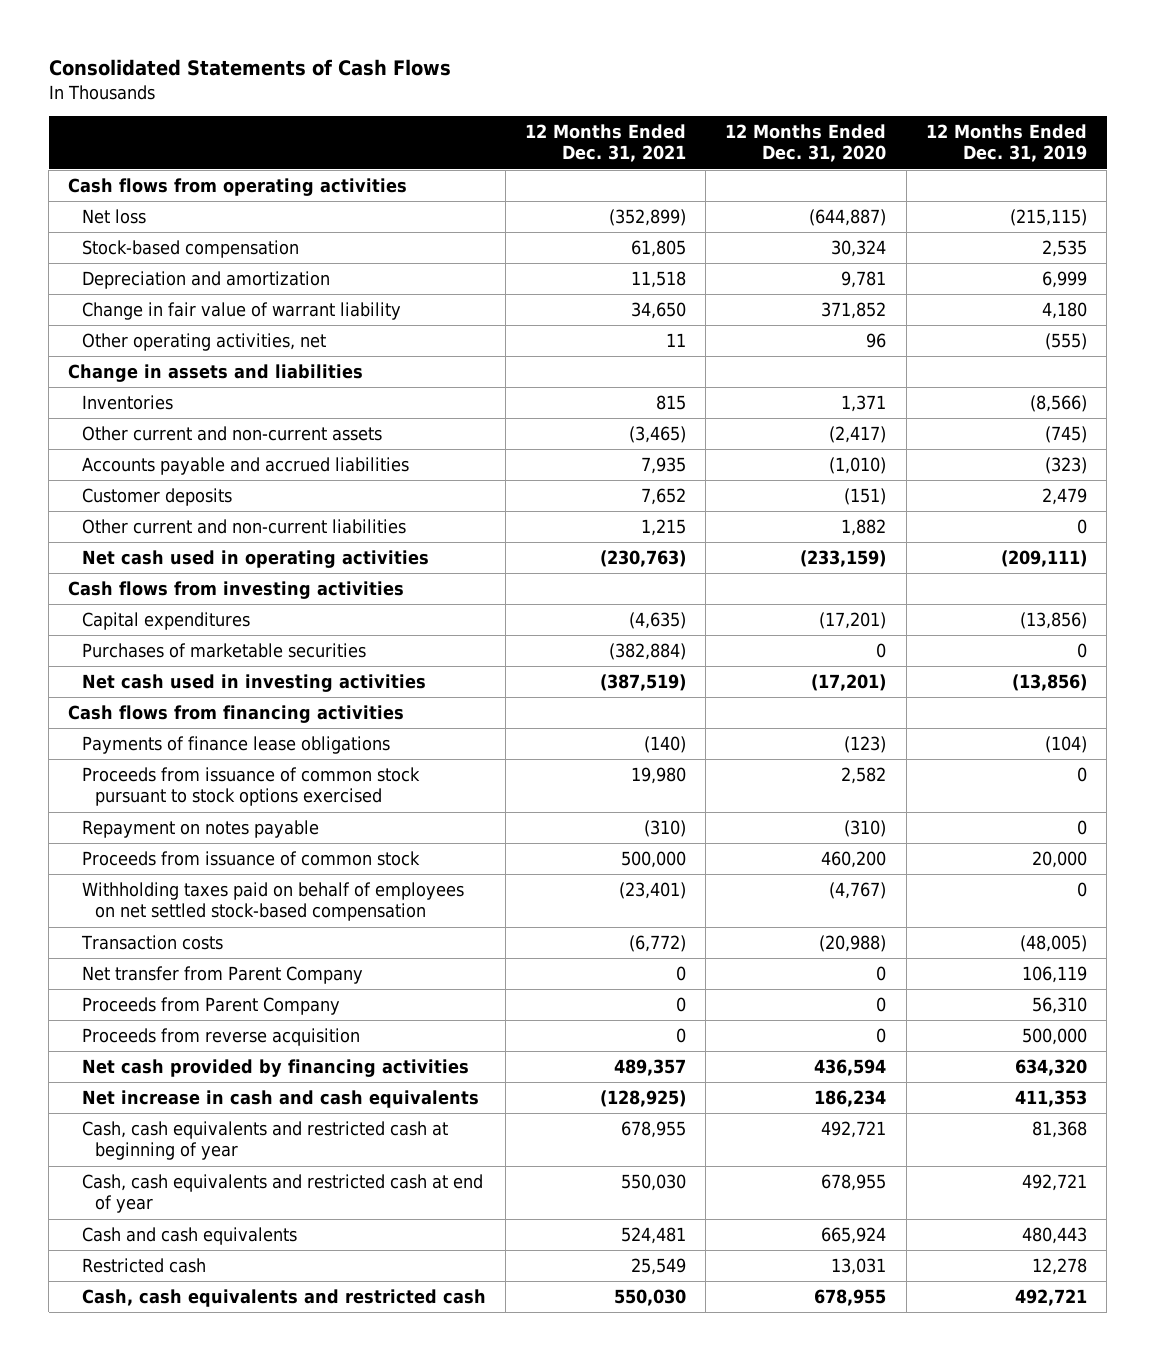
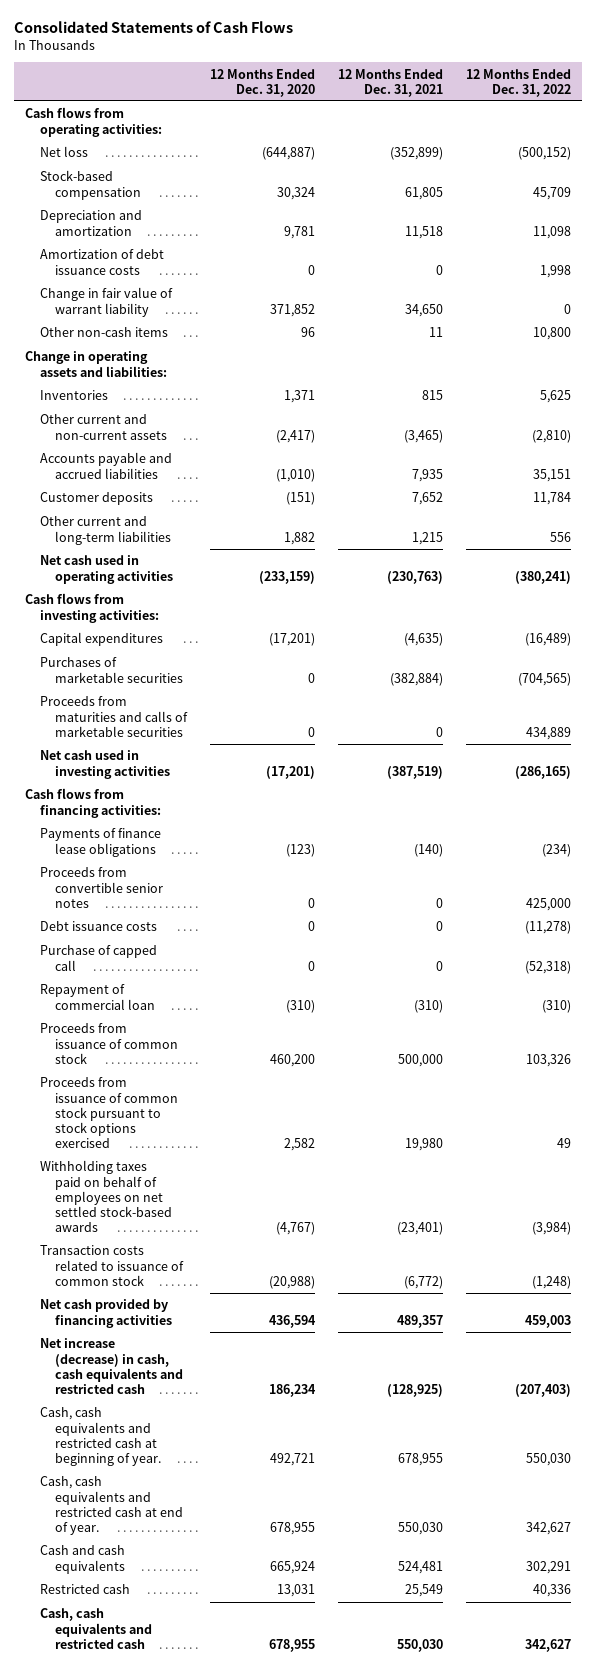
- | 12 Months Ended Dec. 31, 2021 | 12 Months Ended Dec. 31, 2020 | 12 Months Ended Dec. 31, 2019
+ | 12 Months Ended Dec. 31, 2020 | 12 Months Ended Dec. 31, 2021 | 12 Months Ended Dec. 31, 2022
- Cash flows from operating activities
+ Cash flows from operating activities:
+ Amortization of debt issuance costs | 0 | 0 | 1,998
- Other operating activities, net | 11 | 96 | (555)
- Change in assets and liabilities
+ Other non-cash items | 96 | 11 | 10,800
+ Change in operating assets and liabilities:
- Other current and non-current liabilities | 1,215 | 1,882 | 0
+ Other current and long-term liabilities | 1,882 | 1,215 | 556
- Cash flows from investing activities
+ Cash flows from investing activities:
+ Proceeds from maturities and calls of marketable securities | 0 | 0 | 434,889
- Cash flows from financing activities
+ Cash flows from financing activities:
- Repayment on notes payable | (310) | (310) | 0
+ Proceeds from convertible senior notes | 0 | 0 | 425,000
+ Debt issuance costs | 0 | 0 | (11,278)
+ Purchase of capped call | 0 | 0 | (52,318)
+ Repayment of commercial loan | (310) | (310) | (310)
- Withholding taxes paid on behalf of employees on net settled stock-based compensation | (23,401) | (4,767) | 0
- Transaction costs | (6,772) | (20,988) | (48,005)
- Net transfer from Parent Company | 0 | 0 | 106,119
- Proceeds from Parent Company | 0 | 0 | 56,310
- Proceeds from reverse acquisition | 0 | 0 | 500,000
moved down: Proceeds from issuance of common stock pursuant to stock options exercised | 2,582 | 19,980 | 49
+ Withholding taxes paid on behalf of employees on net settled stock-based awards | (4,767) | (23,401) | (3,984)
+ Transaction costs related to issuance of common stock | (20,988) | (6,772) | (1,248)
- Net increase in cash and cash equivalents | (128,925) | 186,234 | 411,353
- Cash, cash equivalents and restricted cash at beginning of year | 678,955 | 492,721 | 81,368
- Cash, cash equivalents and restricted cash at end of year | 550,030 | 678,955 | 492,721
+ Net increase (decrease) in cash, cash equivalents and restricted cash | 186,234 | (128,925) | (207,403)
+ Cash, cash equivalents and restricted cash at beginning of year. | 492,721 | 678,955 | 550,030
+ Cash, cash equivalents and restricted cash at end of year. | 678,955 | 550,030 | 342,627

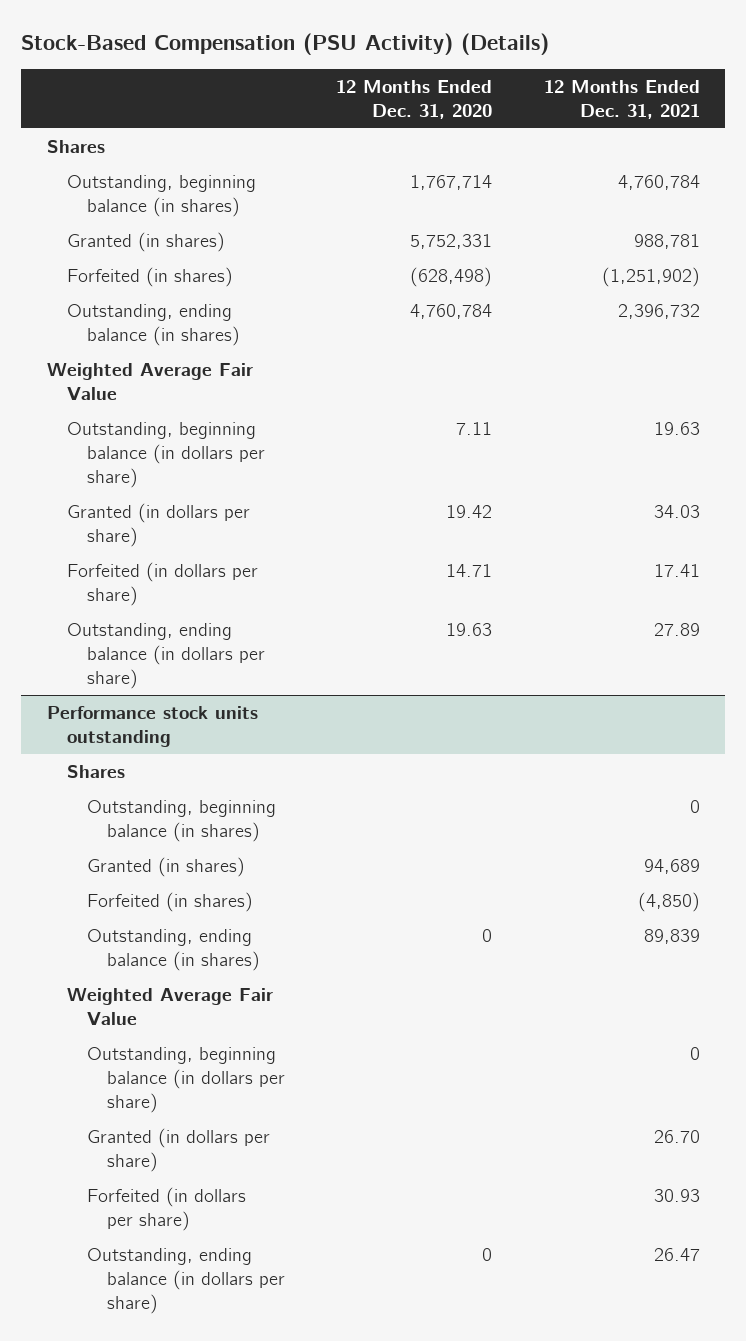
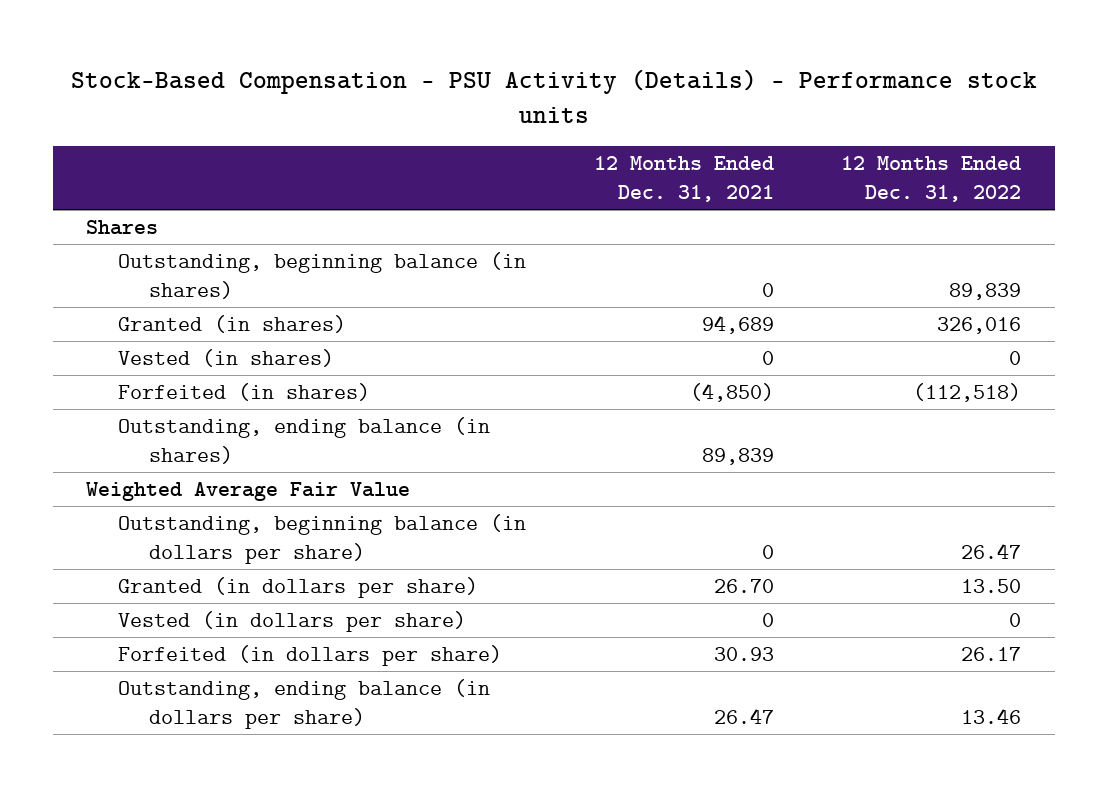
- Stock-Based Compensation (PSU Activity) (Details)
+ Stock-Based Compensation - PSU Activity (Details) - Performance stock units
- | 12 Months Ended Dec. 31, 2020 | 12 Months Ended Dec. 31, 2021
+ | 12 Months Ended Dec. 31, 2021 | 12 Months Ended Dec. 31, 2022
- Outstanding, beginning balance (in shares) | 1,767,714 | 4,760,784
- Granted (in shares) | 5,752,331 | 988,781
- Forfeited (in shares) | (628,498) | (1,251,902)
- Outstanding, ending balance (in shares) | 4,760,784 | 2,396,732
- Weighted Average Fair Value
- Outstanding, beginning balance (in dollars per share) | 7.11 | 19.63
- Granted (in dollars per share) | 19.42 | 34.03
- Forfeited (in dollars per share) | 14.71 | 17.41
- Outstanding, ending balance (in dollars per share) | 19.63 | 27.89
- Performance stock units outstanding
- Shares
+ Vested (in shares) | 0 | 0
+ Vested (in dollars per share) | 0 | 0

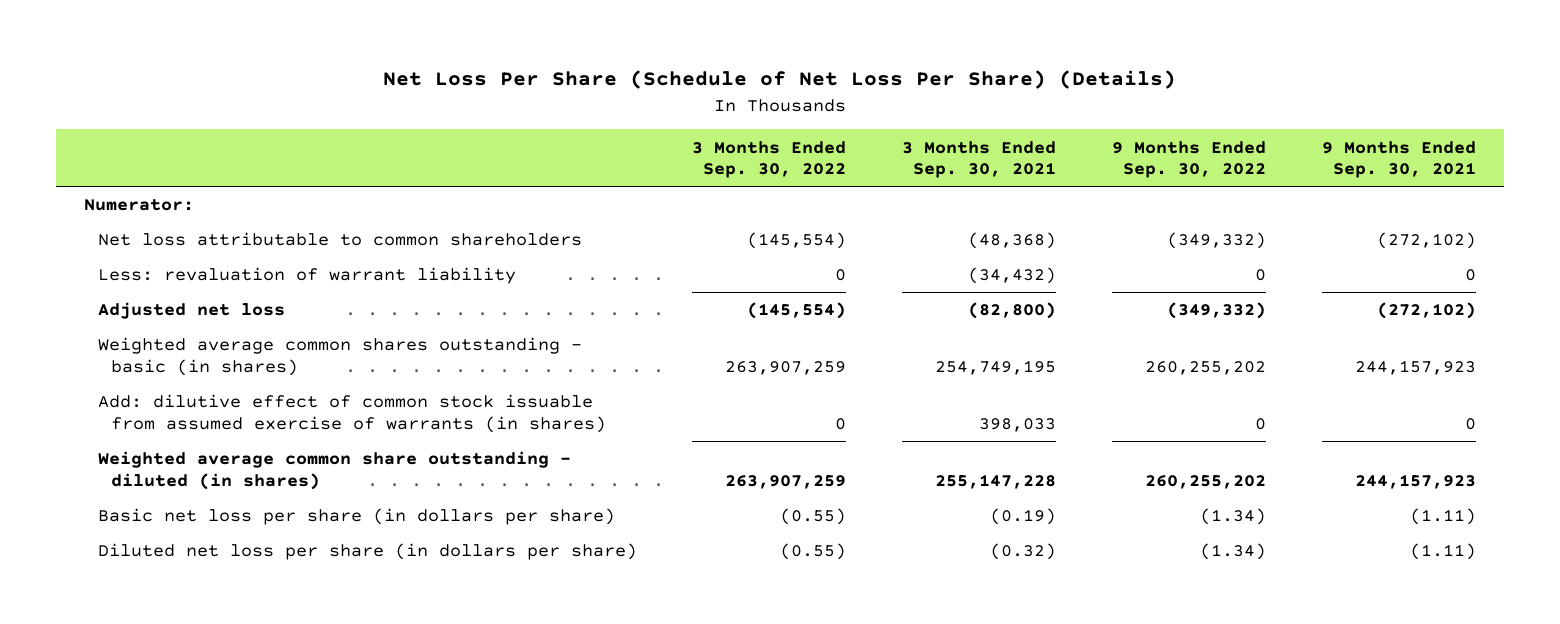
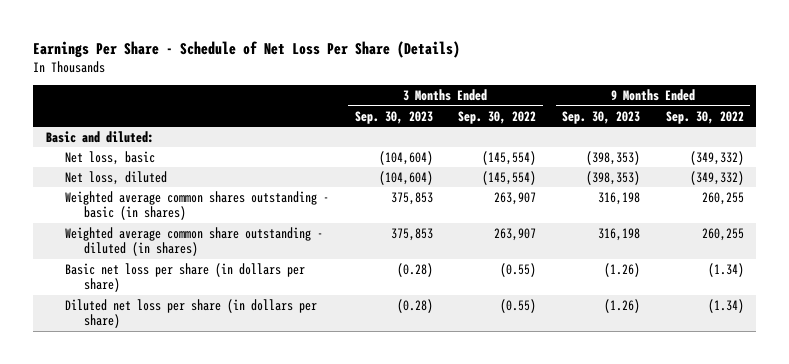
- Net Loss Per Share (Schedule of Net Loss Per Share) (Details)
+ Earnings Per Share - Schedule of Net Loss Per Share (Details)
- | 3 Months Ended Sep. 30, 2022 | 3 Months Ended Sep. 30, 2021 | 9 Months Ended Sep. 30, 2022 | 9 Months Ended Sep. 30, 2021
+ | 3 Months Ended Sep. 30, 2023 | 3 Months Ended Sep. 30, 2022 | 9 Months Ended Sep. 30, 2023 | 9 Months Ended Sep. 30, 2022
- Numerator:
- Net loss attributable to common shareholders | (145,554) | (48,368) | (349,332) | (272,102)
- Less: revaluation of warrant liability | 0 | (34,432) | 0 | 0
- Adjusted net loss | (145,554) | (82,800) | (349,332) | (272,102)
- Weighted average common shares outstanding - basic (in shares) | 263,907,259 | 254,749,195 | 260,255,202 | 244,157,923
- Add: dilutive effect of common stock issuable from assumed exercise of warrants (in shares) | 0 | 398,033 | 0 | 0
- Weighted average common share outstanding - diluted (in shares) | 263,907,259 | 255,147,228 | 260,255,202 | 244,157,923
+ Basic and diluted:
+ Net loss, basic | (104,604) | (145,554) | (398,353) | (349,332)
+ Net loss, diluted | (104,604) | (145,554) | (398,353) | (349,332)
+ Weighted average common shares outstanding - basic (in shares) | 375,853 | 263,907 | 316,198 | 260,255
+ Weighted average common share outstanding - diluted (in shares) | 375,853 | 263,907 | 316,198 | 260,255

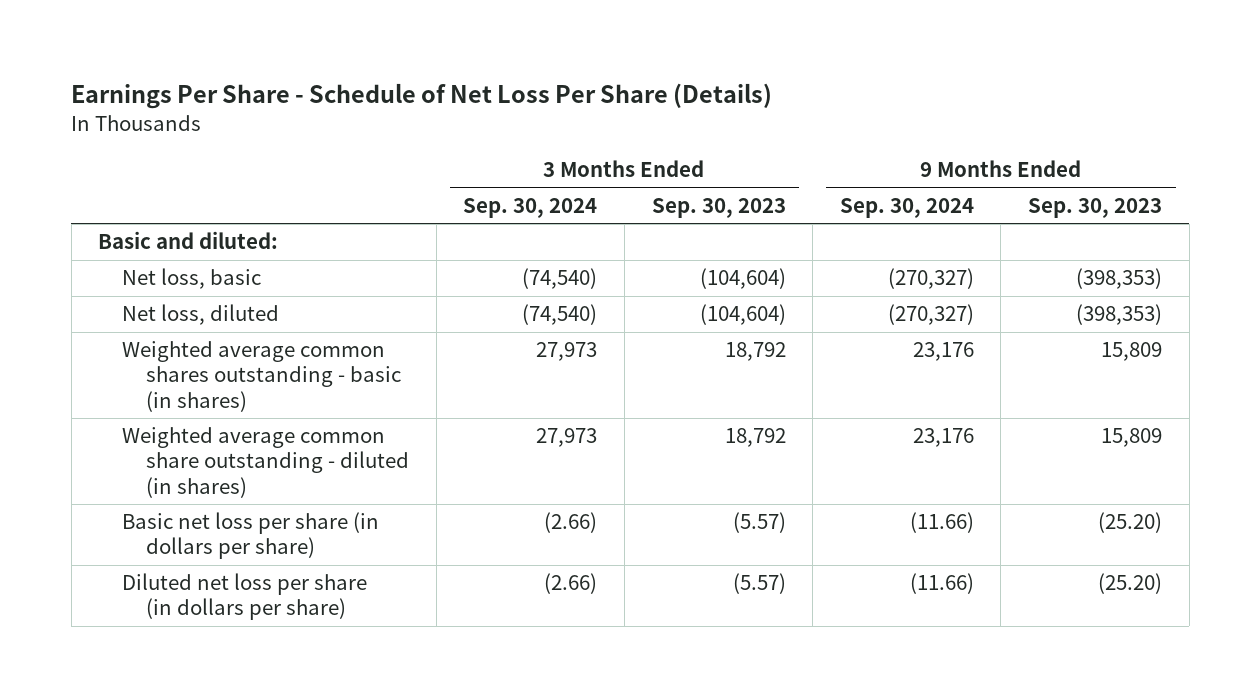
- | 3 Months Ended Sep. 30, 2023 | 3 Months Ended Sep. 30, 2022 | 9 Months Ended Sep. 30, 2023 | 9 Months Ended Sep. 30, 2022
+ | 3 Months Ended Sep. 30, 2024 | 3 Months Ended Sep. 30, 2023 | 9 Months Ended Sep. 30, 2024 | 9 Months Ended Sep. 30, 2023
- Weighted average common shares outstanding - basic (in shares) | 375,853 | 263,907 | 316,198 | 260,255
- Weighted average common share outstanding - diluted (in shares) | 375,853 | 263,907 | 316,198 | 260,255
- Basic net loss per share (in dollars per share) | (0.28) | (0.55) | (1.26) | (1.34)
- Diluted net loss per share (in dollars per share) | (0.28) | (0.55) | (1.26) | (1.34)
+ Weighted average common shares outstanding - basic (in shares) | 27,973 | 18,792 | 23,176 | 15,809
+ Weighted average common share outstanding - diluted (in shares) | 27,973 | 18,792 | 23,176 | 15,809
+ Basic net loss per share (in dollars per share) | (2.66) | (5.57) | (11.66) | (25.20)
+ Diluted net loss per share (in dollars per share) | (2.66) | (5.57) | (11.66) | (25.20)

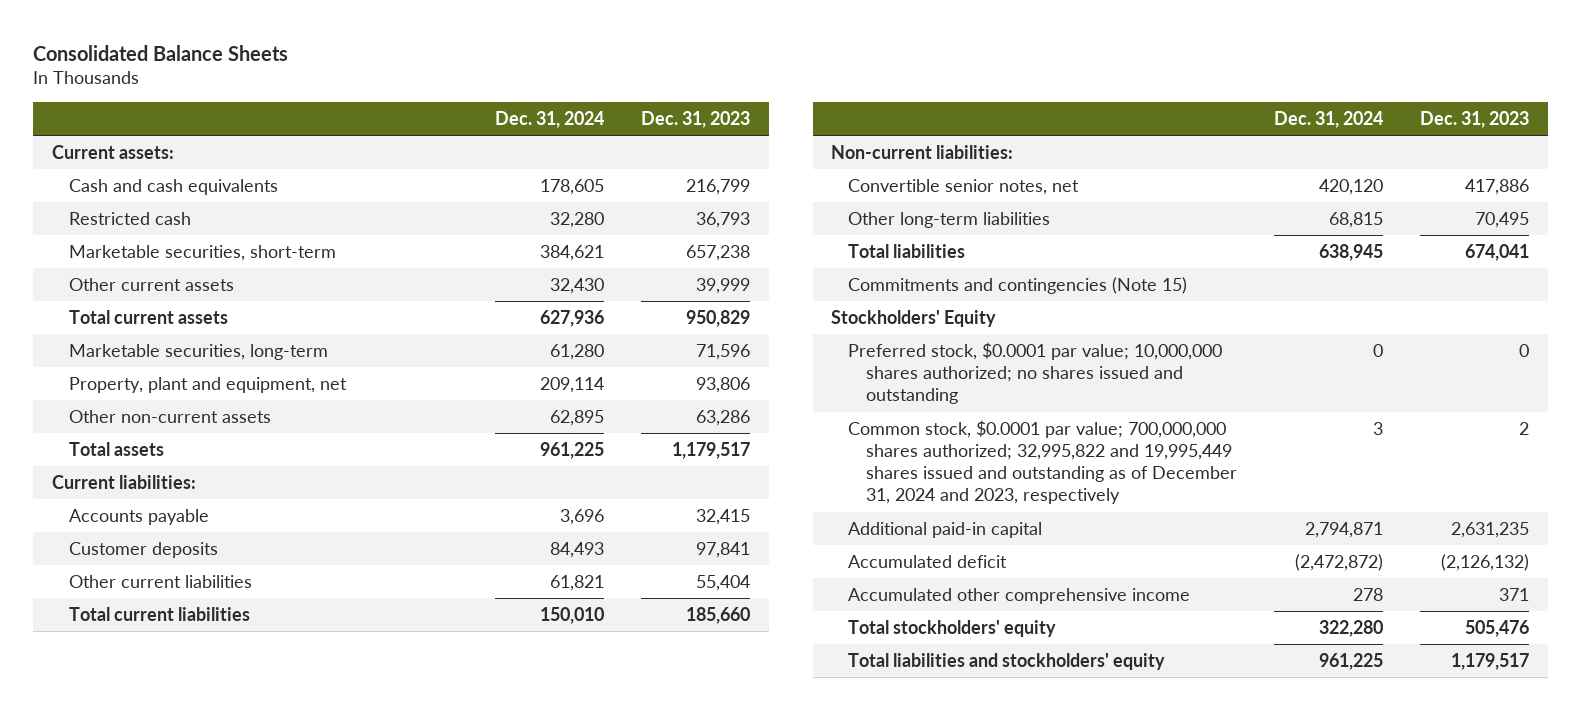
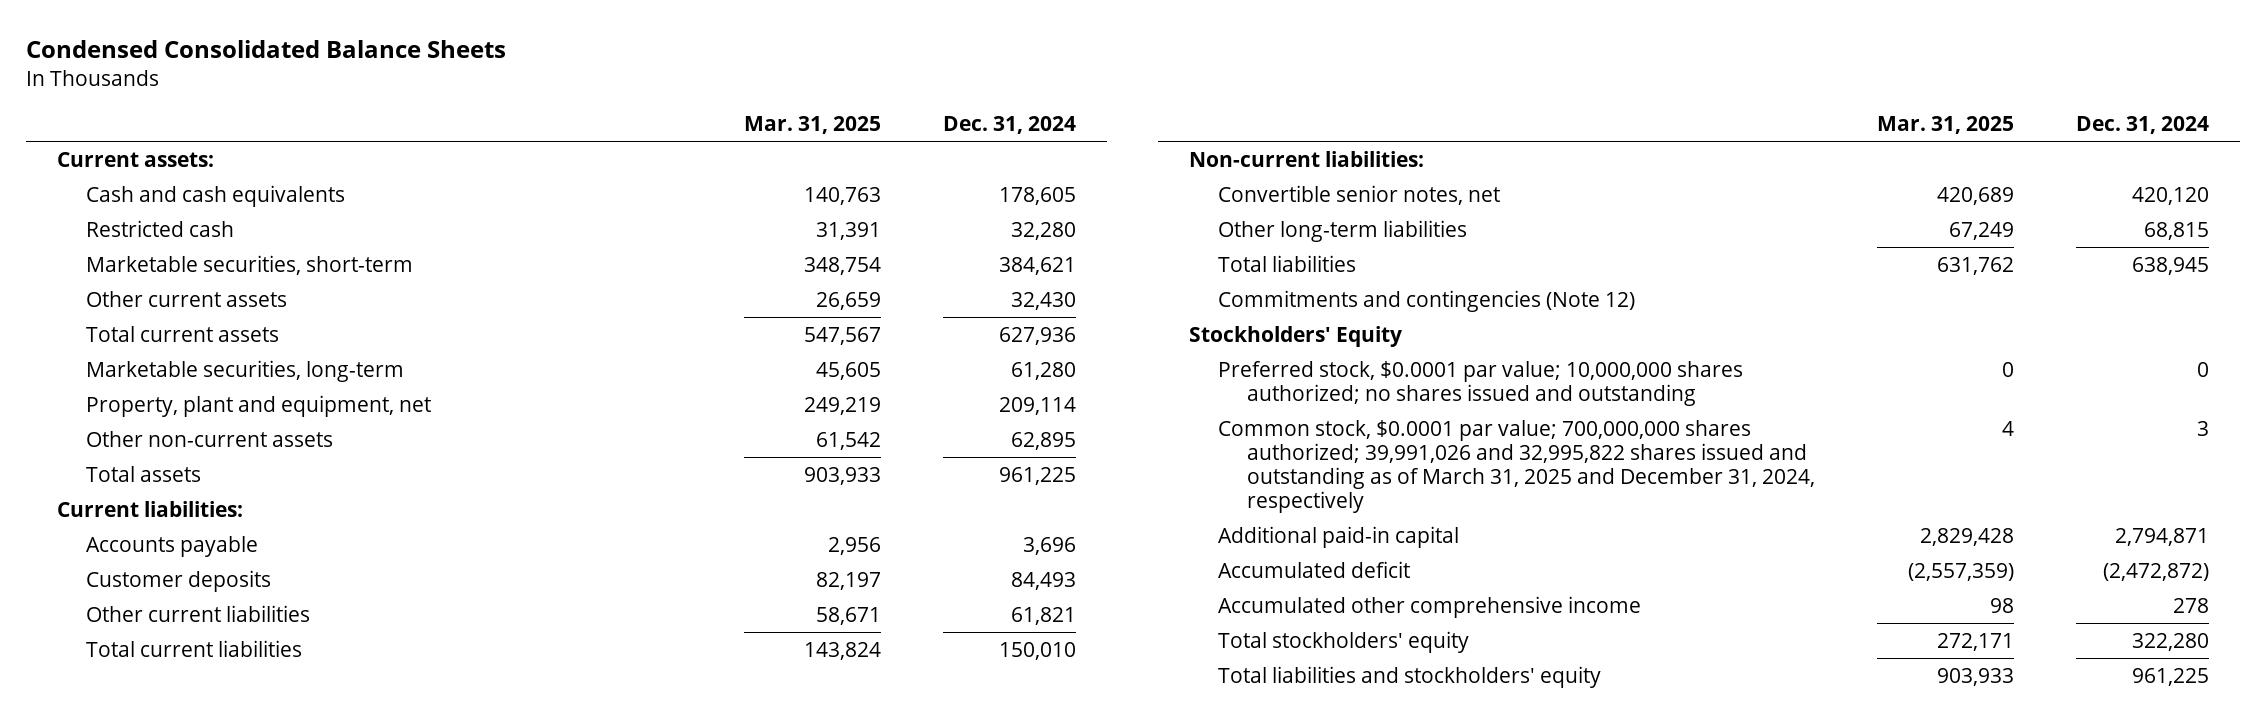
- Consolidated Balance Sheets
+ Condensed Consolidated Balance Sheets
- | Dec. 31, 2024 | Dec. 31, 2023
+ | Mar. 31, 2025 | Dec. 31, 2024
- Commitments and contingencies (Note 15)
+ Commitments and contingencies (Note 12)
- Common stock, $0.0001 par value; 700,000,000 shares authorized; 32,995,822 and 19,995,449 shares issued and outstanding as of December 31, 2024 and 2023, respectively | 3 | 2
+ Common stock, $0.0001 par value; 700,000,000 shares authorized; 39,991,026 and 32,995,822 shares issued and outstanding as of March 31, 2025 and December 31, 2024, respectively | 4 | 3

